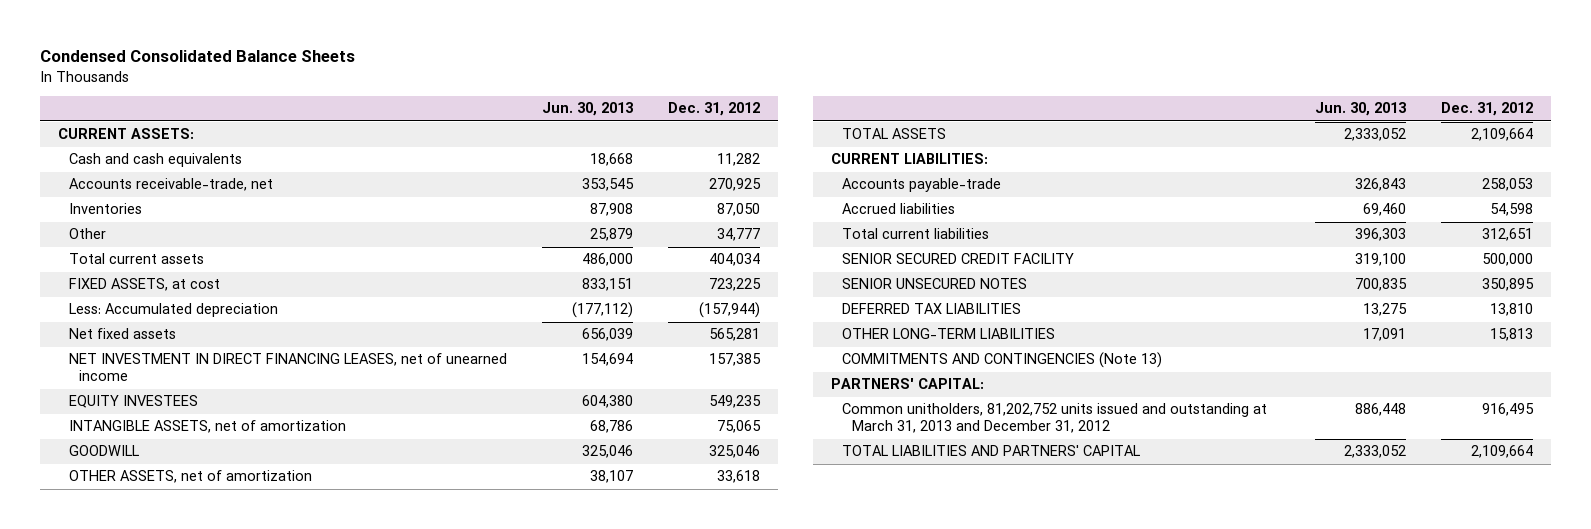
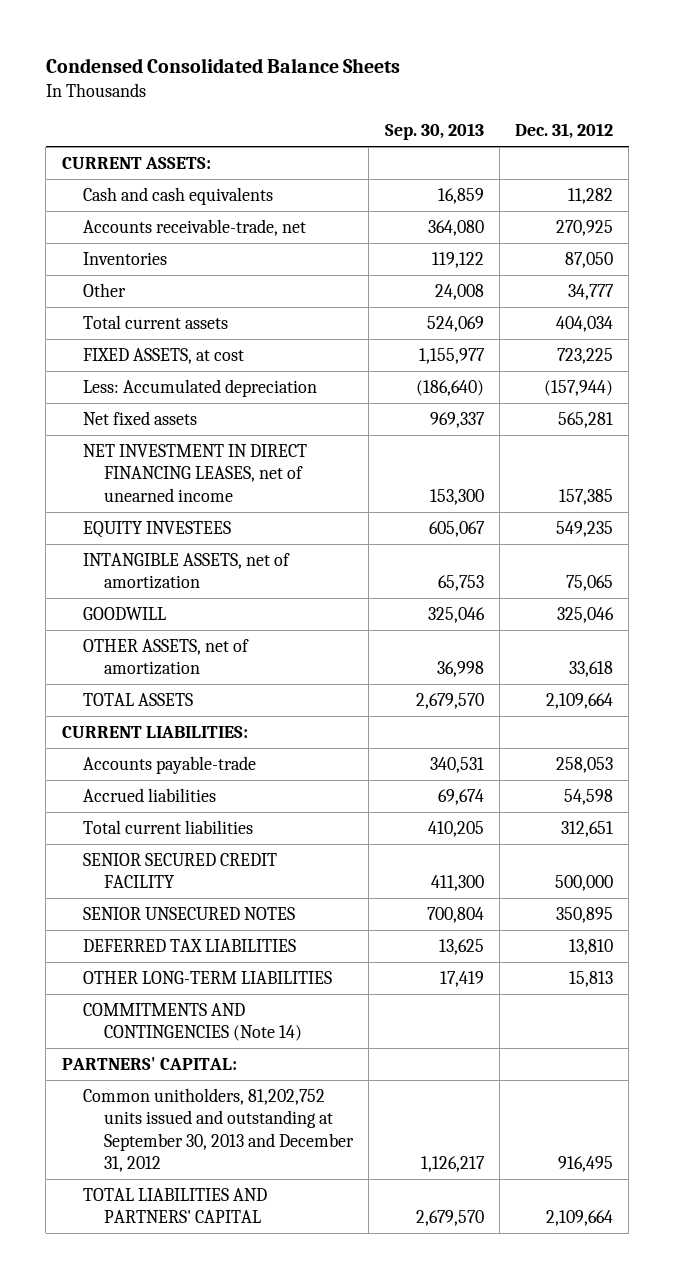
- | Jun. 30, 2013 | Dec. 31, 2012
+ | Sep. 30, 2013 | Dec. 31, 2012
- COMMITMENTS AND CONTINGENCIES (Note 13)
+ COMMITMENTS AND CONTINGENCIES (Note 14)
- Common unitholders, 81,202,752 units issued and outstanding at March 31, 2013 and December 31, 2012 | 886,448 | 916,495
+ Common unitholders, 81,202,752 units issued and outstanding at September 30, 2013 and December 31, 2012 | 1,126,217 | 916,495

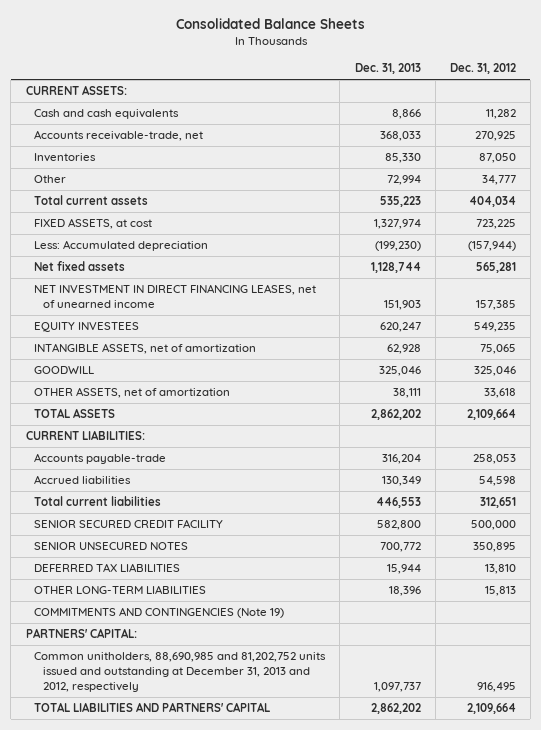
- Condensed Consolidated Balance Sheets
+ Consolidated Balance Sheets
- | Sep. 30, 2013 | Dec. 31, 2012
+ | Dec. 31, 2013 | Dec. 31, 2012
- COMMITMENTS AND CONTINGENCIES (Note 14)
+ COMMITMENTS AND CONTINGENCIES (Note 19)
- Common unitholders, 81,202,752 units issued and outstanding at September 30, 2013 and December 31, 2012 | 1,126,217 | 916,495
+ Common unitholders, 88,690,985 and 81,202,752 units issued and outstanding at December 31, 2013 and 2012, respectively | 1,097,737 | 916,495

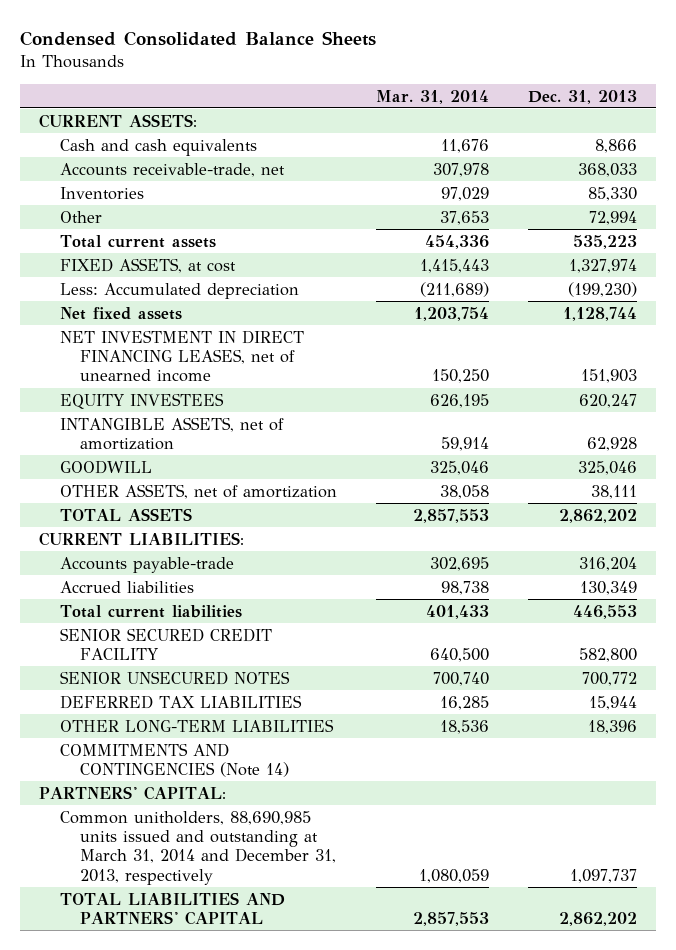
- Consolidated Balance Sheets
+ Condensed Consolidated Balance Sheets
- | Dec. 31, 2013 | Dec. 31, 2012
+ | Mar. 31, 2014 | Dec. 31, 2013
- COMMITMENTS AND CONTINGENCIES (Note 19)
+ COMMITMENTS AND CONTINGENCIES (Note 14)
- Common unitholders, 88,690,985 and 81,202,752 units issued and outstanding at December 31, 2013 and 2012, respectively | 1,097,737 | 916,495
+ Common unitholders, 88,690,985 units issued and outstanding at March 31, 2014 and December 31, 2013, respectively | 1,080,059 | 1,097,737

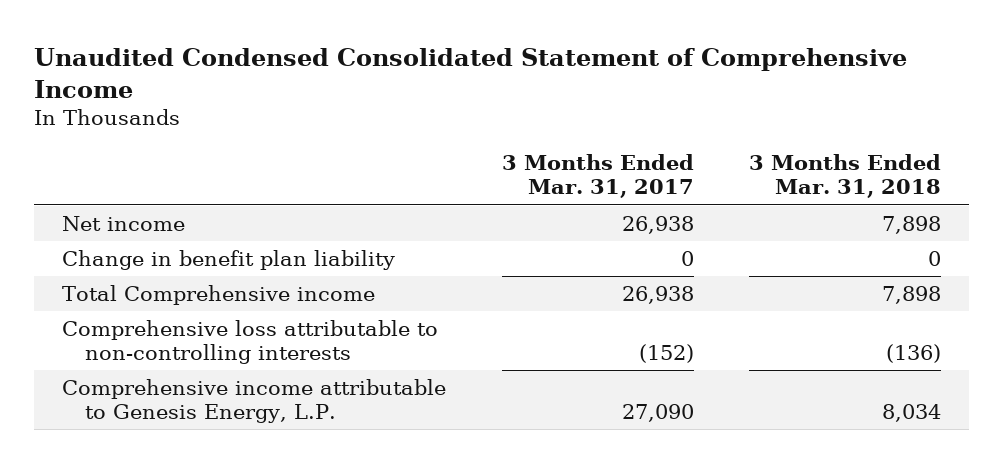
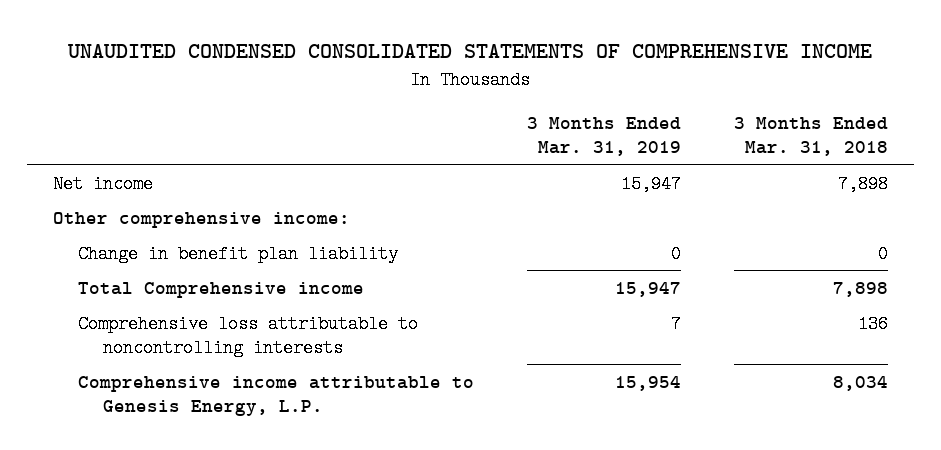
- Unaudited Condensed Consolidated Statement of Comprehensive Income
+ UNAUDITED CONDENSED CONSOLIDATED STATEMENTS OF COMPREHENSIVE INCOME
- | 3 Months Ended Mar. 31, 2017 | 3 Months Ended Mar. 31, 2018
+ | 3 Months Ended Mar. 31, 2019 | 3 Months Ended Mar. 31, 2018
+ Other comprehensive income:
- Comprehensive loss attributable to non-controlling interests | (152) | (136)
+ Comprehensive loss attributable to noncontrolling interests | 7 | 136

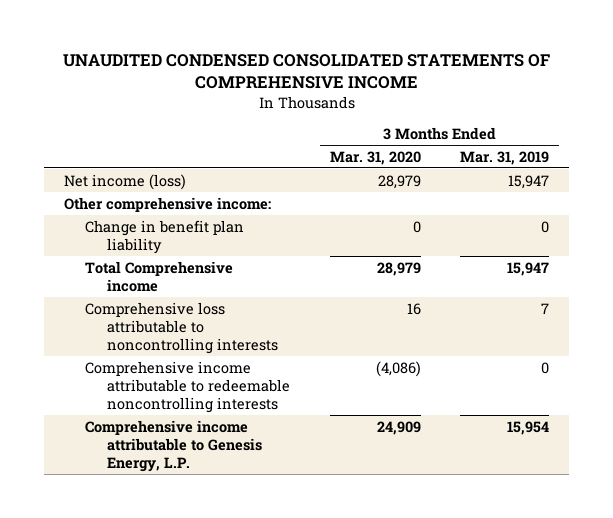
- | 3 Months Ended Mar. 31, 2019 | 3 Months Ended Mar. 31, 2018
+ | 3 Months Ended Mar. 31, 2020 | 3 Months Ended Mar. 31, 2019
- Net income | 15,947 | 7,898
+ Net income (loss) | 28,979 | 15,947
+ Comprehensive income attributable to redeemable noncontrolling interests | (4,086) | 0

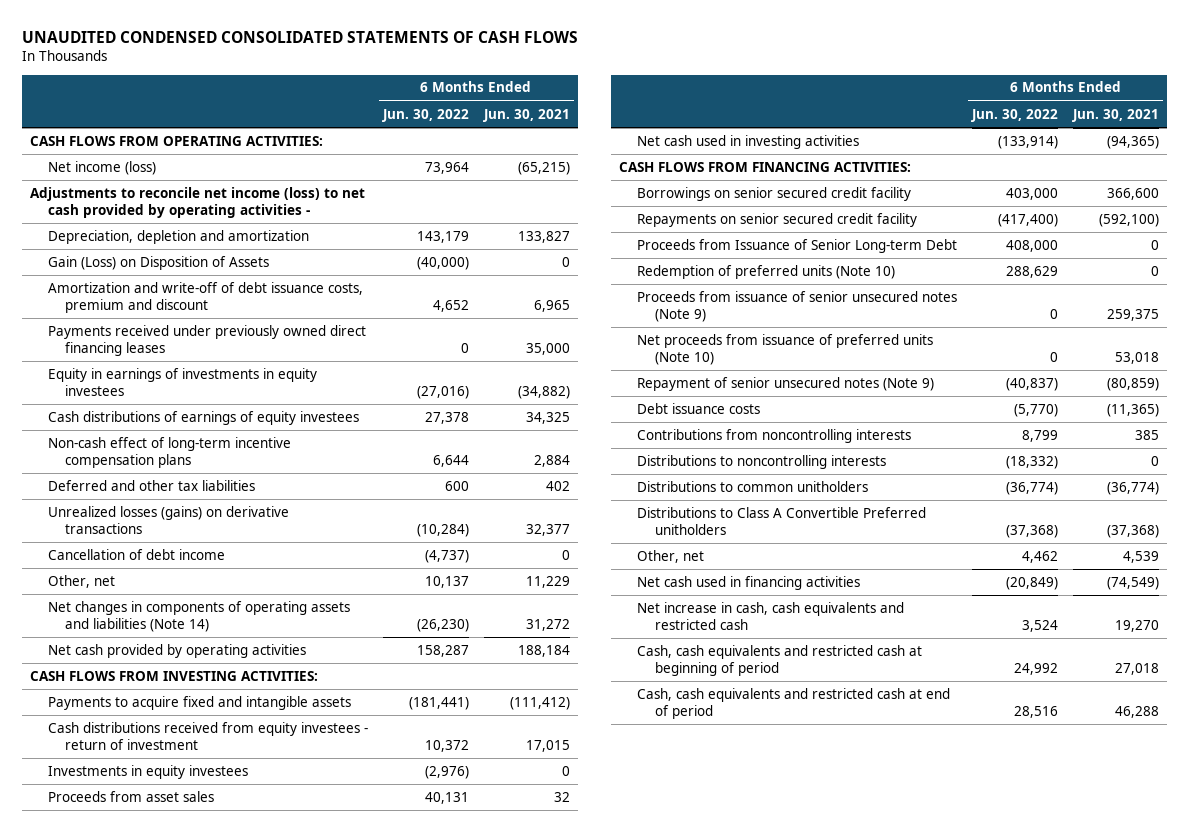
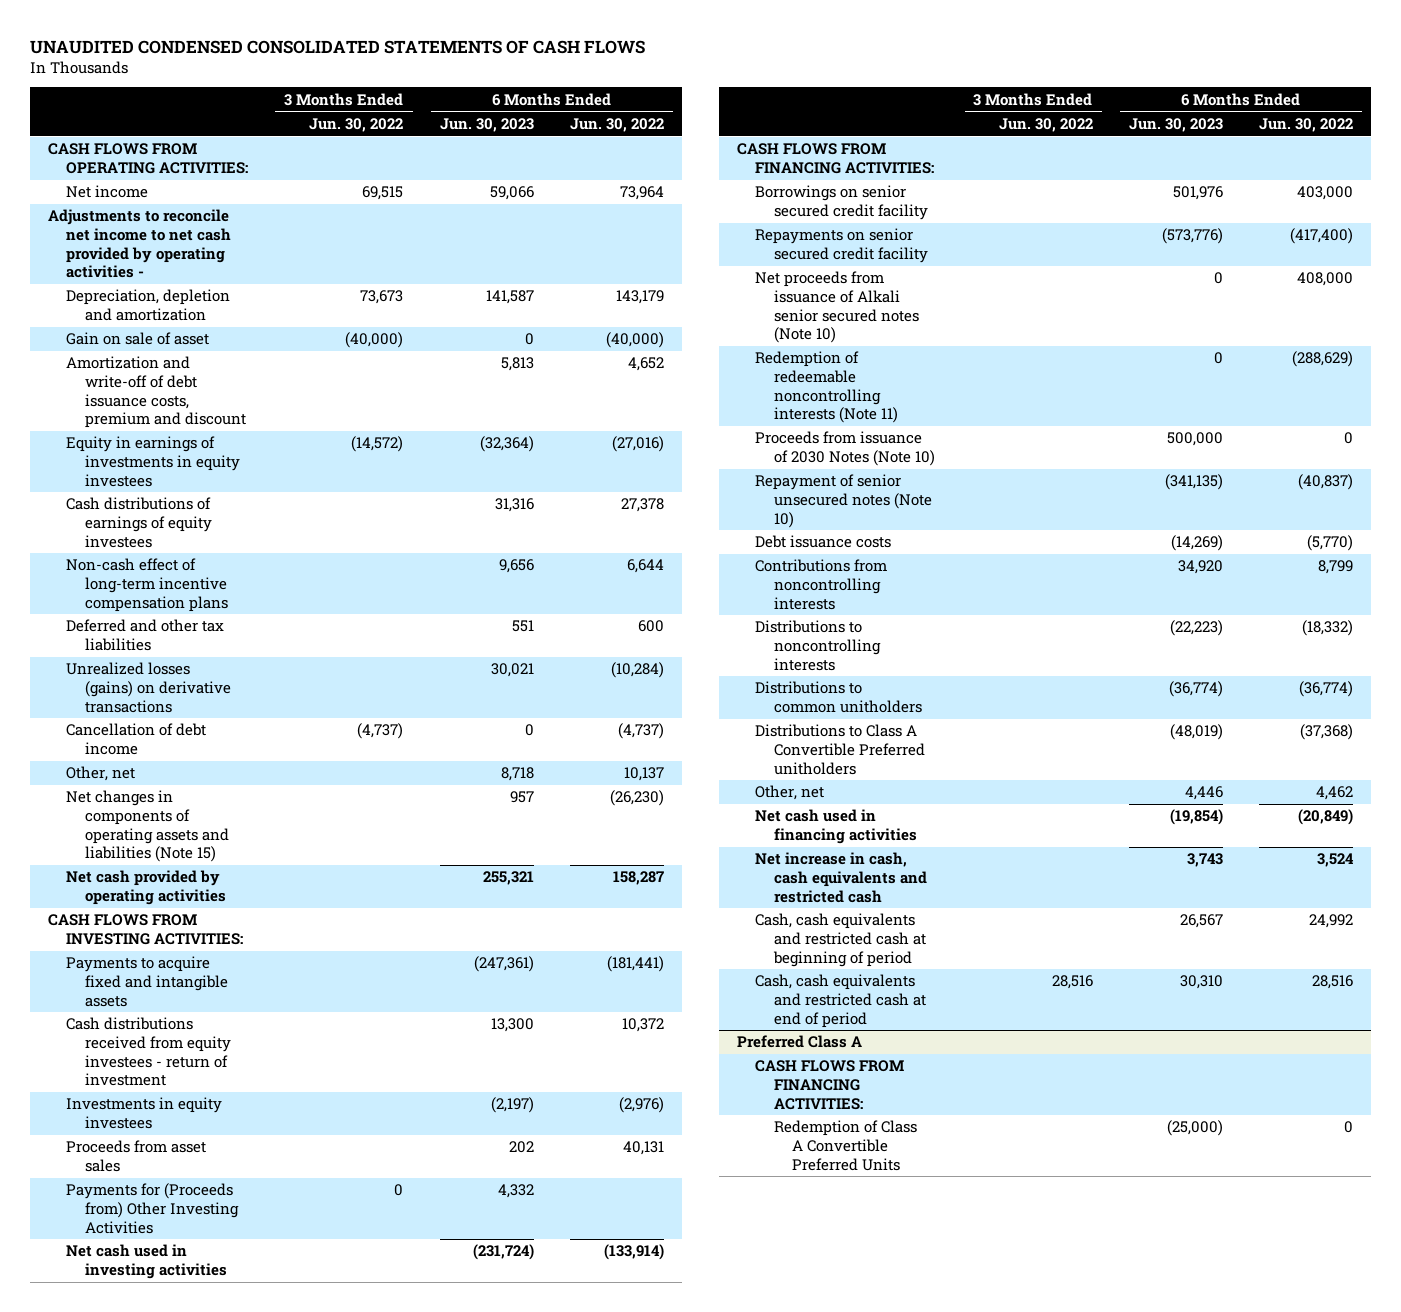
- | 6 Months Ended Jun. 30, 2022 | 6 Months Ended Jun. 30, 2021
+ | 3 Months Ended Jun. 30, 2022 | 6 Months Ended Jun. 30, 2023 | 6 Months Ended Jun. 30, 2022
- Net income (loss) | 73,964 | (65,215)
- Adjustments to reconcile net income (loss) to net cash provided by operating activities -
+ Net income | 69,515 | 59,066 | 73,964
+ Adjustments to reconcile net income to net cash provided by operating activities -
- Gain (Loss) on Disposition of Assets | (40,000) | 0
+ Gain on sale of asset | (40,000) | 0 | (40,000)
- Payments received under previously owned direct financing leases | 0 | 35,000
- Net changes in components of operating assets and liabilities (Note 14) | (26,230) | 31,272
+ Net changes in components of operating assets and liabilities (Note 15) | | 957 | (26,230)
+ Payments for (Proceeds from) Other Investing Activities | 0 | 4,332 |
- Proceeds from Issuance of Senior Long-term Debt | 408,000 | 0
- Redemption of preferred units (Note 10) | 288,629 | 0
- Proceeds from issuance of senior unsecured notes (Note 9) | 0 | 259,375
- Net proceeds from issuance of preferred units (Note 10) | 0 | 53,018
- Repayment of senior unsecured notes (Note 9) | (40,837) | (80,859)
+ Net proceeds from issuance of Alkali senior secured notes (Note 10) | | 0 | 408,000
+ Redemption of redeemable noncontrolling interests (Note 11) | | 0 | (288,629)
+ Proceeds from issuance of 2030 Notes (Note 10) | | 500,000 | 0
+ Repayment of senior unsecured notes (Note 10) | | (341,135) | (40,837)
+ Preferred Class A
+ CASH FLOWS FROM FINANCING ACTIVITIES:
+ Redemption of Class A Convertible Preferred Units | | (25,000) | 0

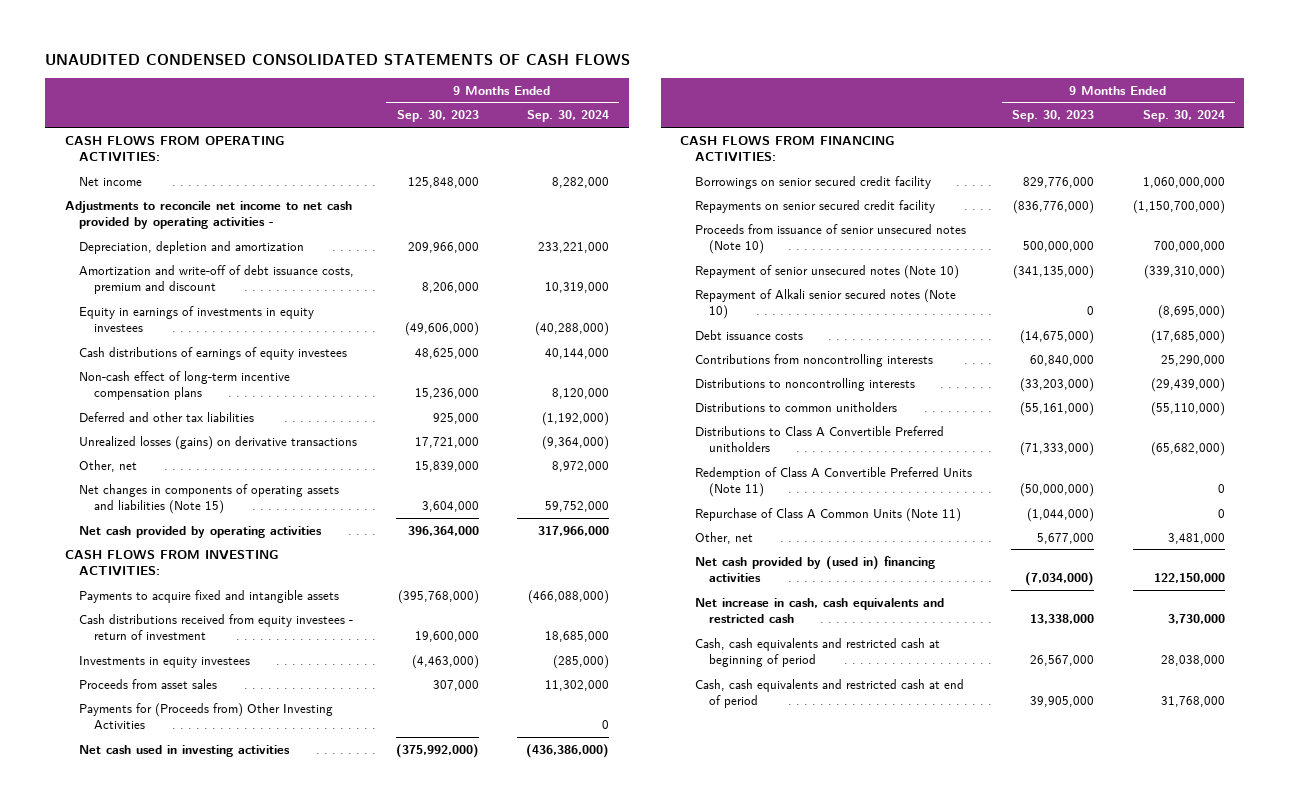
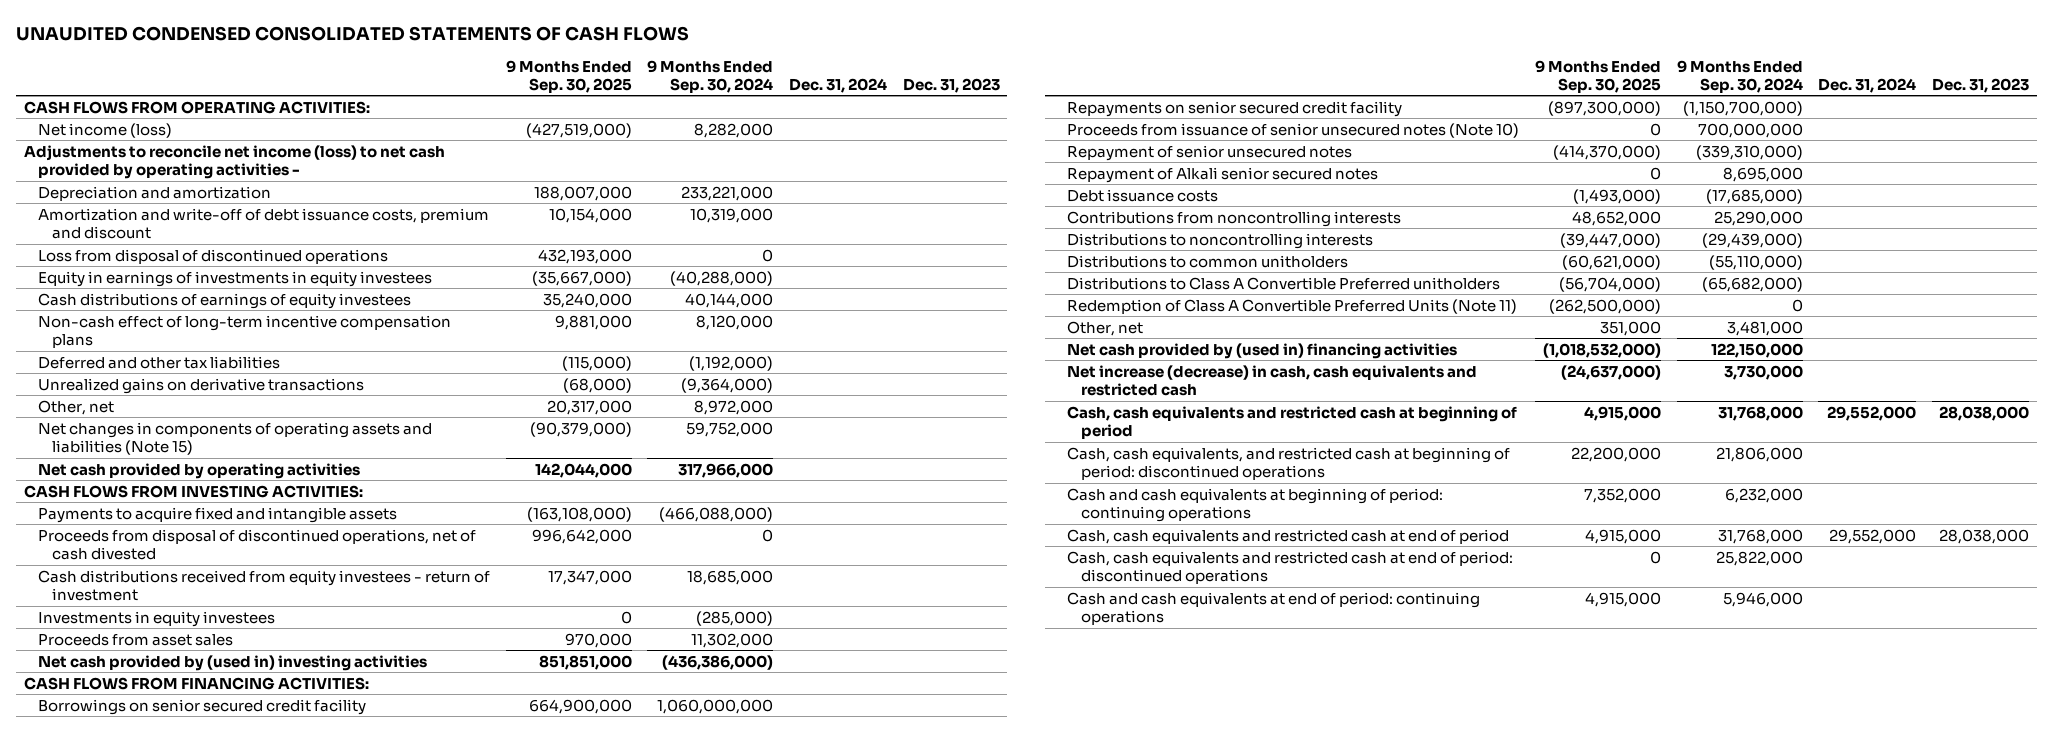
- | 9 Months Ended Sep. 30, 2023 | 9 Months Ended Sep. 30, 2024
+ | 9 Months Ended Sep. 30, 2025 | 9 Months Ended Sep. 30, 2024 | Dec. 31, 2024 | Dec. 31, 2023
- Net income | 125,848,000 | 8,282,000
- Adjustments to reconcile net income to net cash provided by operating activities -
- Depreciation, depletion and amortization | 209,966,000 | 233,221,000
+ Net income (loss) | (427,519,000) | 8,282,000 | |
+ Adjustments to reconcile net income (loss) to net cash provided by operating activities -
+ Depreciation and amortization | 188,007,000 | 233,221,000 | |
+ Loss from disposal of discontinued operations | 432,193,000 | 0 | |
- Unrealized losses (gains) on derivative transactions | 17,721,000 | (9,364,000)
+ Unrealized gains on derivative transactions | (68,000) | (9,364,000) | |
+ Proceeds from disposal of discontinued operations, net of cash divested | 996,642,000 | 0 | |
- Payments for (Proceeds from) Other Investing Activities | | 0
- Net cash used in investing activities | (375,992,000) | (436,386,000)
+ Net cash provided by (used in) investing activities | 851,851,000 | (436,386,000) | |
- Repayment of senior unsecured notes (Note 10) | (341,135,000) | (339,310,000)
- Repayment of Alkali senior secured notes (Note 10) | 0 | (8,695,000)
+ Repayment of senior unsecured notes | (414,370,000) | (339,310,000) | |
+ Repayment of Alkali senior secured notes | 0 | 8,695,000 | |
- Repurchase of Class A Common Units (Note 11) | (1,044,000) | 0
- Net increase in cash, cash equivalents and restricted cash | 13,338,000 | 3,730,000
- Cash, cash equivalents and restricted cash at beginning of period | 26,567,000 | 28,038,000
+ Net increase (decrease) in cash, cash equivalents and restricted cash | (24,637,000) | 3,730,000 | |
+ Cash, cash equivalents and restricted cash at beginning of period | 4,915,000 | 31,768,000 | 29,552,000 | 28,038,000
+ Cash, cash equivalents, and restricted cash at beginning of period: discontinued operations | 22,200,000 | 21,806,000 | |
+ Cash and cash equivalents at beginning of period: continuing operations | 7,352,000 | 6,232,000 | |
+ Cash, cash equivalents and restricted cash at end of period: discontinued operations | 0 | 25,822,000 | |
+ Cash and cash equivalents at end of period: continuing operations | 4,915,000 | 5,946,000 | |

